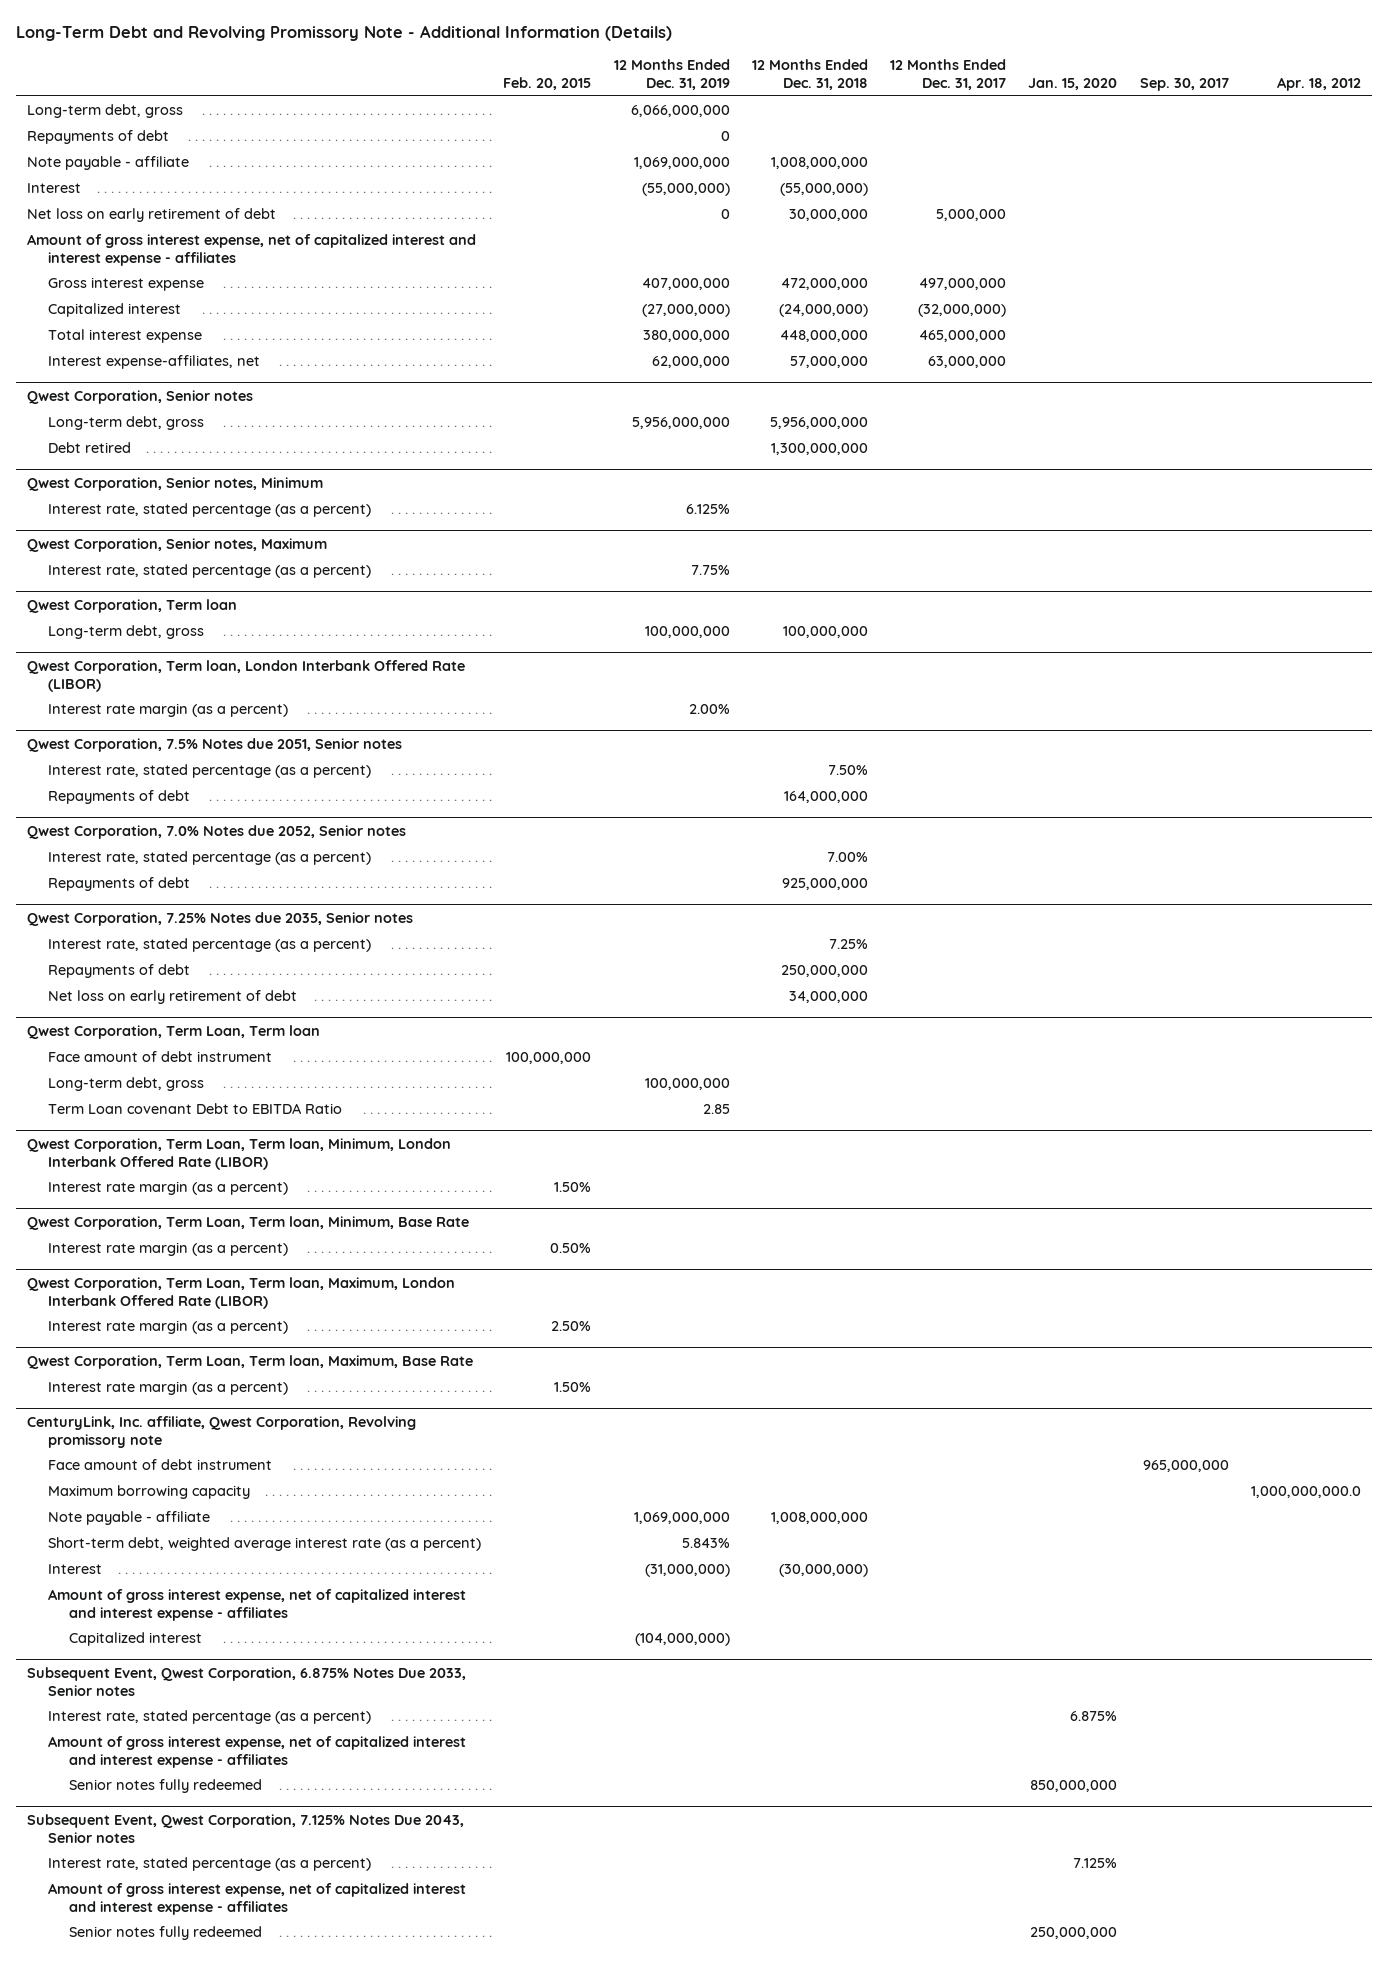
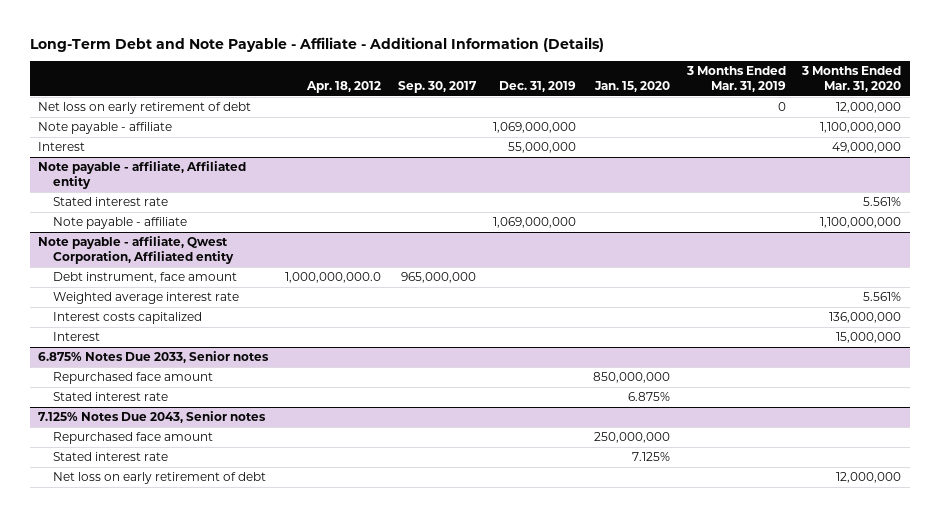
- Long-Term Debt and Revolving Promissory Note - Additional Information (Details)
+ Long-Term Debt and Note Payable - Affiliate - Additional Information (Details)
- | Feb. 20, 2015 | 12 Months Ended Dec. 31, 2019 | 12 Months Ended Dec. 31, 2018 | 12 Months Ended Dec. 31, 2017 | Jan. 15, 2020 | Sep. 30, 2017 | Apr. 18, 2012
+ | Apr. 18, 2012 | Sep. 30, 2017 | Dec. 31, 2019 | Jan. 15, 2020 | 3 Months Ended Mar. 31, 2019 | 3 Months Ended Mar. 31, 2020
- Long-term debt, gross | | 6,066,000,000 | | | | |
- Repayments of debt | | 0 | | | | |
moved up: Net loss on early retirement of debt | | | | | 0 | 12,000,000
- Amount of gross interest expense, net of capitalized interest and interest expense - affiliates
- Gross interest expense | | 407,000,000 | 472,000,000 | 497,000,000 | | |
- Capitalized interest | | (27,000,000) | (24,000,000) | (32,000,000) | | |
- Total interest expense | | 380,000,000 | 448,000,000 | 465,000,000 | | |
- Interest expense-affiliates, net | | 62,000,000 | 57,000,000 | 63,000,000 | | |
- Qwest Corporation, Senior notes
- Long-term debt, gross | | 5,956,000,000 | 5,956,000,000 | | | |
- Debt retired | | | 1,300,000,000 | | | |
- Qwest Corporation, Senior notes, Minimum
- Interest rate, stated percentage (as a percent) | | 6.125% | | | | |
- Qwest Corporation, Senior notes, Maximum
- Interest rate, stated percentage (as a percent) | | 7.75% | | | | |
- Qwest Corporation, Term loan
- Long-term debt, gross | | 100,000,000 | 100,000,000 | | | |
- Qwest Corporation, Term loan, London Interbank Offered Rate (LIBOR)
- Interest rate margin (as a percent) | | 2.00% | | | | |
- Qwest Corporation, 7.5% Notes due 2051, Senior notes
- Interest rate, stated percentage (as a percent) | | | 7.50% | | | |
- Repayments of debt | | | 164,000,000 | | | |
- Qwest Corporation, 7.0% Notes due 2052, Senior notes
- Interest rate, stated percentage (as a percent) | | | 7.00% | | | |
- Repayments of debt | | | 925,000,000 | | | |
- Qwest Corporation, 7.25% Notes due 2035, Senior notes
- Interest rate, stated percentage (as a percent) | | | 7.25% | | | |
- Repayments of debt | | | 250,000,000 | | | |
- Net loss on early retirement of debt | | | 34,000,000 | | | |
- Qwest Corporation, Term Loan, Term loan
- Face amount of debt instrument | 100,000,000 | | | | | |
- Long-term debt, gross | | 100,000,000 | | | | |
- Term Loan covenant Debt to EBITDA Ratio | | 2.85 | | | | |
- Qwest Corporation, Term Loan, Term loan, Minimum, London Interbank Offered Rate (LIBOR)
- Interest rate margin (as a percent) | 1.50% | | | | | |
- Qwest Corporation, Term Loan, Term loan, Minimum, Base Rate
- Interest rate margin (as a percent) | 0.50% | | | | | |
- Qwest Corporation, Term Loan, Term loan, Maximum, London Interbank Offered Rate (LIBOR)
- Interest rate margin (as a percent) | 2.50% | | | | | |
- Qwest Corporation, Term Loan, Term loan, Maximum, Base Rate
- Interest rate margin (as a percent) | 1.50% | | | | | |
- CenturyLink, Inc. affiliate, Qwest Corporation, Revolving promissory note
- Face amount of debt instrument | | | | | | 965,000,000 |
- Maximum borrowing capacity | | | | | | | 1,000,000,000.0
- Note payable - affiliate | | 1,069,000,000 | 1,008,000,000 | | | |
- Short-term debt, weighted average interest rate (as a percent) | | 5.843% | | | | |
- Interest | | (31,000,000) | (30,000,000) | | | |
- Amount of gross interest expense, net of capitalized interest and interest expense - affiliates
- Capitalized interest | | (104,000,000) | | | | |
- Subsequent Event, Qwest Corporation, 6.875% Notes Due 2033, Senior notes
- Interest rate, stated percentage (as a percent) | | | | | 6.875% | |
- Amount of gross interest expense, net of capitalized interest and interest expense - affiliates
- Senior notes fully redeemed | | | | | 850,000,000 | |
- Subsequent Event, Qwest Corporation, 7.125% Notes Due 2043, Senior notes
- Interest rate, stated percentage (as a percent) | | | | | 7.125% | |
- Amount of gross interest expense, net of capitalized interest and interest expense - affiliates
- Senior notes fully redeemed | | | | | 250,000,000 | |
+ Note payable - affiliate, Affiliated entity
+ Stated interest rate | | | | | | 5.561%
+ Note payable - affiliate | | | 1,069,000,000 | | | 1,100,000,000
+ Note payable - affiliate, Qwest Corporation, Affiliated entity
+ Debt instrument, face amount | 1,000,000,000.0 | 965,000,000 | | | |
+ Weighted average interest rate | | | | | | 5.561%
+ Interest costs capitalized | | | | | | 136,000,000
+ Interest | | | | | | 15,000,000
+ 6.875% Notes Due 2033, Senior notes
+ Repurchased face amount | | | | 850,000,000 | |
+ Stated interest rate | | | | 6.875% | |
+ 7.125% Notes Due 2043, Senior notes
+ Repurchased face amount | | | | 250,000,000 | |
+ Stated interest rate | | | | 7.125% | |
+ Net loss on early retirement of debt | | | | | | 12,000,000

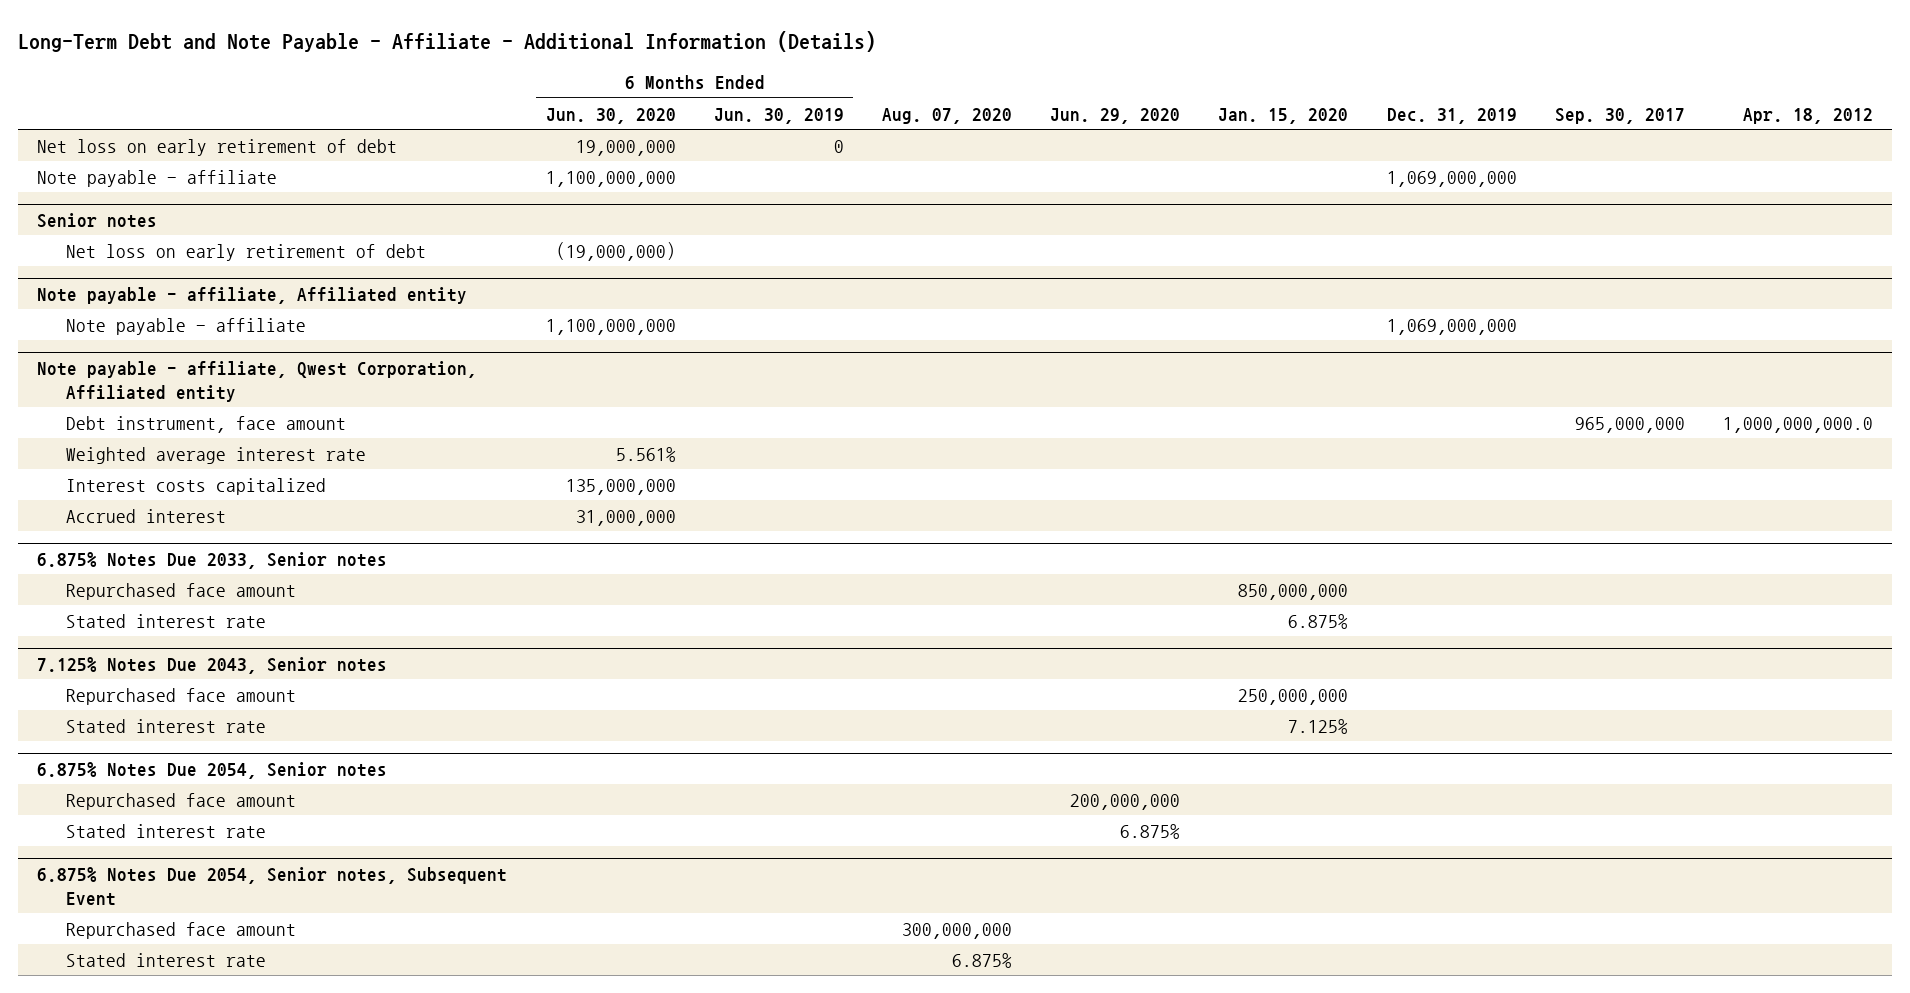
- | Apr. 18, 2012 | Sep. 30, 2017 | Dec. 31, 2019 | Jan. 15, 2020 | 3 Months Ended Mar. 31, 2019 | 3 Months Ended Mar. 31, 2020
+ | 6 Months Ended Jun. 30, 2020 | 6 Months Ended Jun. 30, 2019 | Aug. 07, 2020 | Jun. 29, 2020 | Jan. 15, 2020 | Dec. 31, 2019 | Sep. 30, 2017 | Apr. 18, 2012
- Interest | | | 55,000,000 | | | 49,000,000
+ Senior notes
+ Net loss on early retirement of debt | (19,000,000) | | | | | | |
@ Note payable - affiliate, Affiliated entity
- Stated interest rate | | | | | | 5.561%
@ Note payable - affiliate, Qwest Corporation, Affiliated entity
- Interest | | | | | | 15,000,000
+ Accrued interest | 31,000,000 | | | | | | |
@ 7.125% Notes Due 2043, Senior notes
- Net loss on early retirement of debt | | | | | | 12,000,000
+ 6.875% Notes Due 2054, Senior notes
+ Repurchased face amount | | | | 200,000,000 | | | |
+ Stated interest rate | | | | 6.875% | | | |
+ 6.875% Notes Due 2054, Senior notes, Subsequent Event
+ Repurchased face amount | | | 300,000,000 | | | | |
+ Stated interest rate | | | 6.875% | | | | |

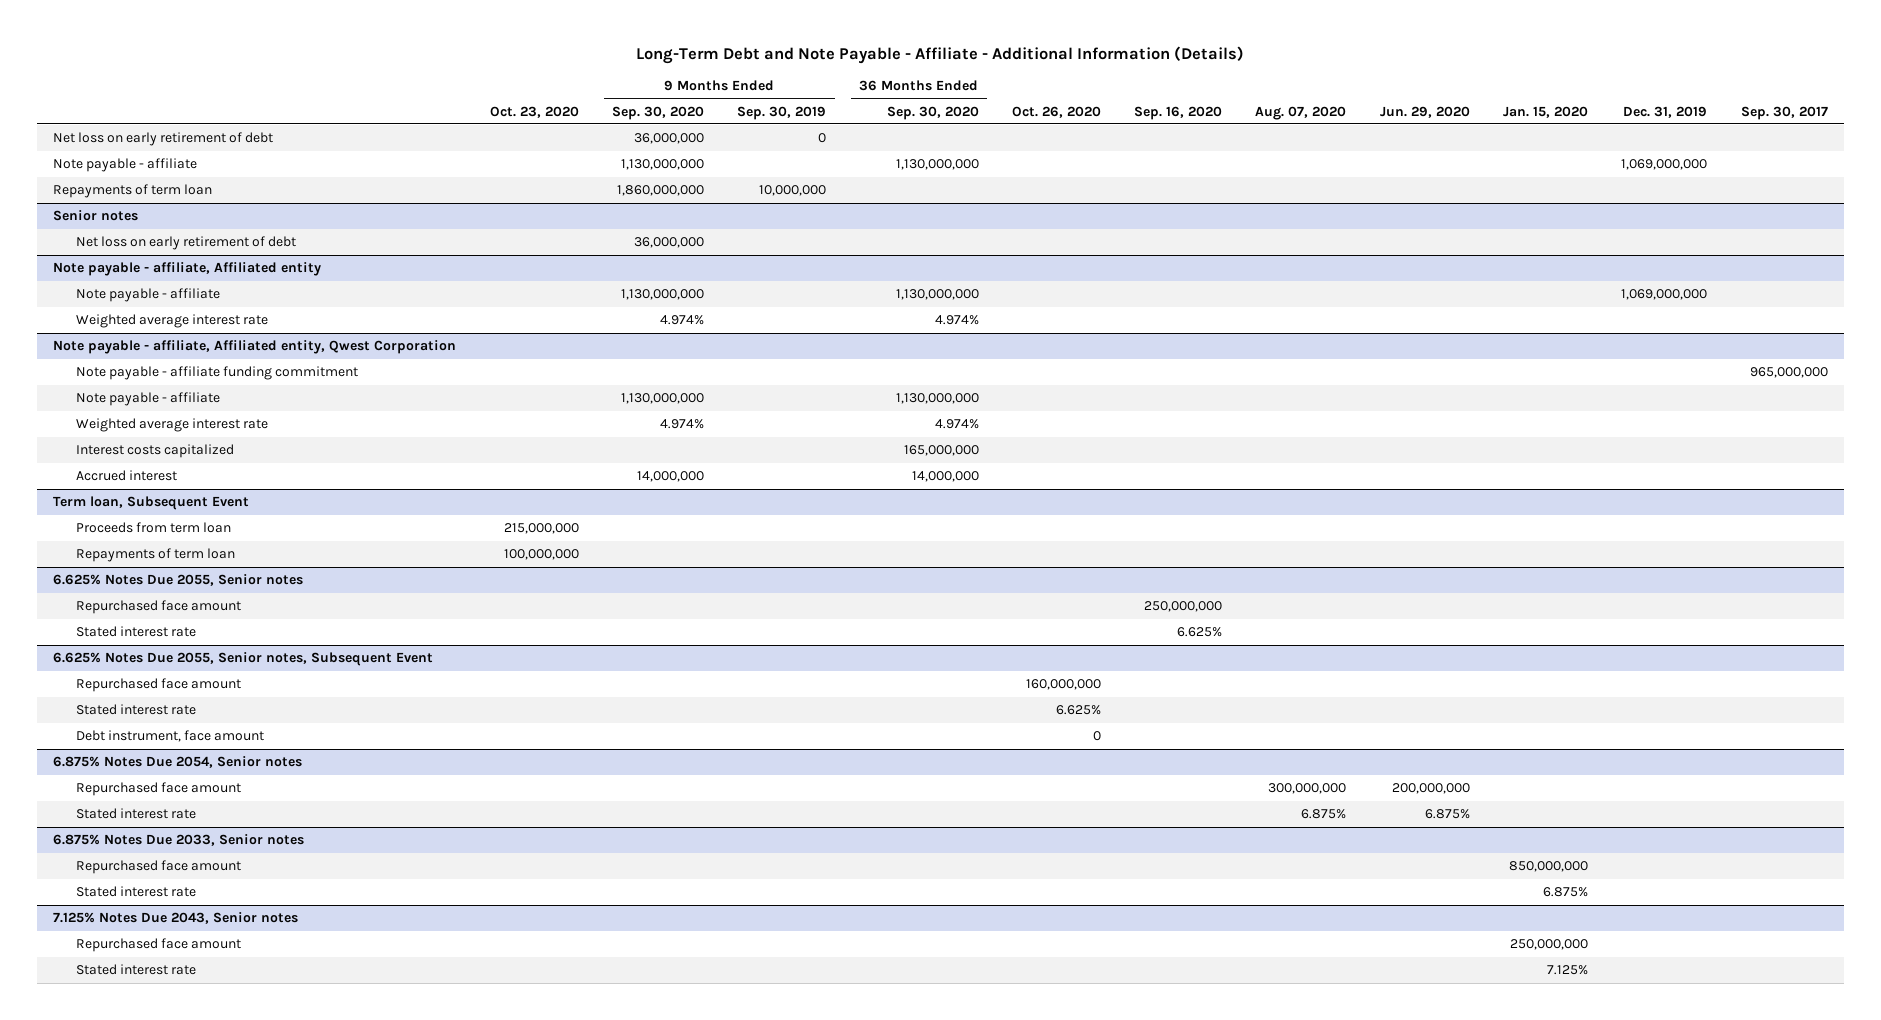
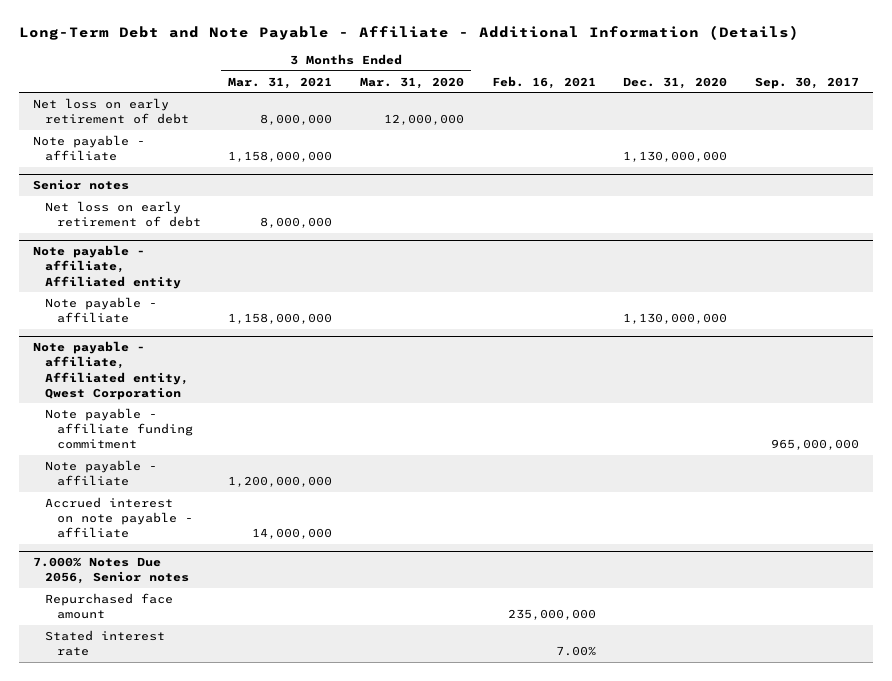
- | Oct. 23, 2020 | 9 Months Ended Sep. 30, 2020 | 9 Months Ended Sep. 30, 2019 | 36 Months Ended Sep. 30, 2020 | Oct. 26, 2020 | Sep. 16, 2020 | Aug. 07, 2020 | Jun. 29, 2020 | Jan. 15, 2020 | Dec. 31, 2019 | Sep. 30, 2017
+ | 3 Months Ended Mar. 31, 2021 | 3 Months Ended Mar. 31, 2020 | Feb. 16, 2021 | Dec. 31, 2020 | Sep. 30, 2017
- Repayments of term loan | | 1,860,000,000 | 10,000,000 | | | | | | | |
@ Note payable - affiliate, Affiliated entity
- Weighted average interest rate | | 4.974% | | 4.974% | | | | | | |
@ Note payable - affiliate, Affiliated entity, Qwest Corporation
- Weighted average interest rate | | 4.974% | | 4.974% | | | | | | |
- Interest costs capitalized | | | | 165,000,000 | | | | | | |
- Accrued interest | | 14,000,000 | | 14,000,000 | | | | | | |
- Term loan, Subsequent Event
- Proceeds from term loan | 215,000,000 | | | | | | | | | |
- Repayments of term loan | 100,000,000 | | | | | | | | | |
- 6.625% Notes Due 2055, Senior notes
- Repurchased face amount | | | | | | 250,000,000 | | | | |
- Stated interest rate | | | | | | 6.625% | | | | |
- 6.625% Notes Due 2055, Senior notes, Subsequent Event
- Repurchased face amount | | | | | 160,000,000 | | | | | |
- Stated interest rate | | | | | 6.625% | | | | | |
- Debt instrument, face amount | | | | | 0 | | | | | |
- 6.875% Notes Due 2054, Senior notes
- Repurchased face amount | | | | | | | 300,000,000 | 200,000,000 | | |
- Stated interest rate | | | | | | | 6.875% | 6.875% | | |
- 6.875% Notes Due 2033, Senior notes
- Repurchased face amount | | | | | | | | | 850,000,000 | |
- Stated interest rate | | | | | | | | | 6.875% | |
- 7.125% Notes Due 2043, Senior notes
@ Note payable - affiliate, Affiliated entity, Qwest Corporation
+ Accrued interest on note payable - affiliate | 14,000,000 | | | |
+ 7.000% Notes Due 2056, Senior notes

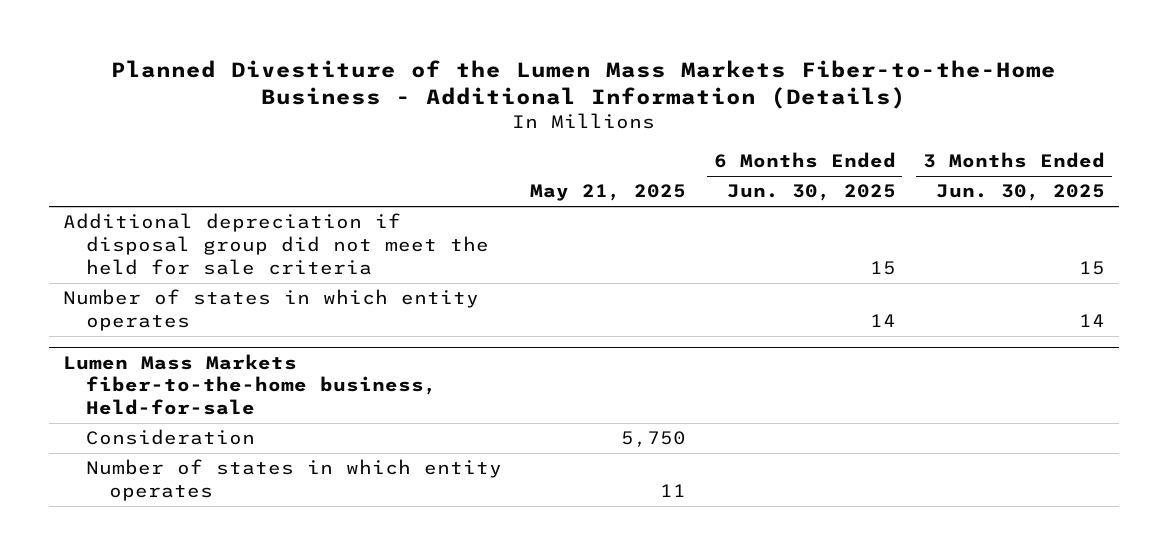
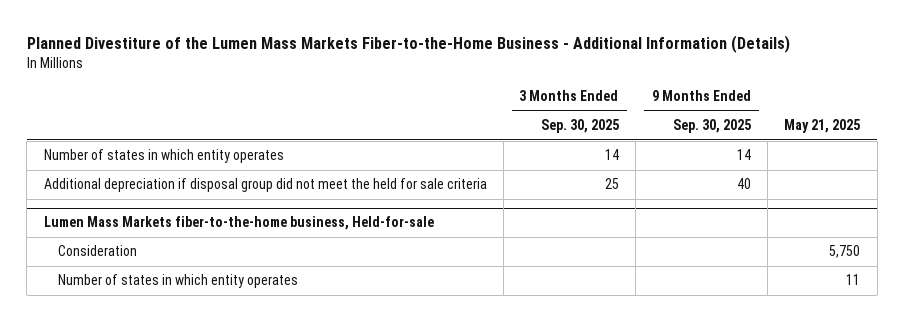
- | May 21, 2025 | 6 Months Ended Jun. 30, 2025 | 3 Months Ended Jun. 30, 2025
+ | 3 Months Ended Sep. 30, 2025 | 9 Months Ended Sep. 30, 2025 | May 21, 2025
moved down: Additional depreciation if disposal group did not meet the held for sale criteria | 25 | 40 |

